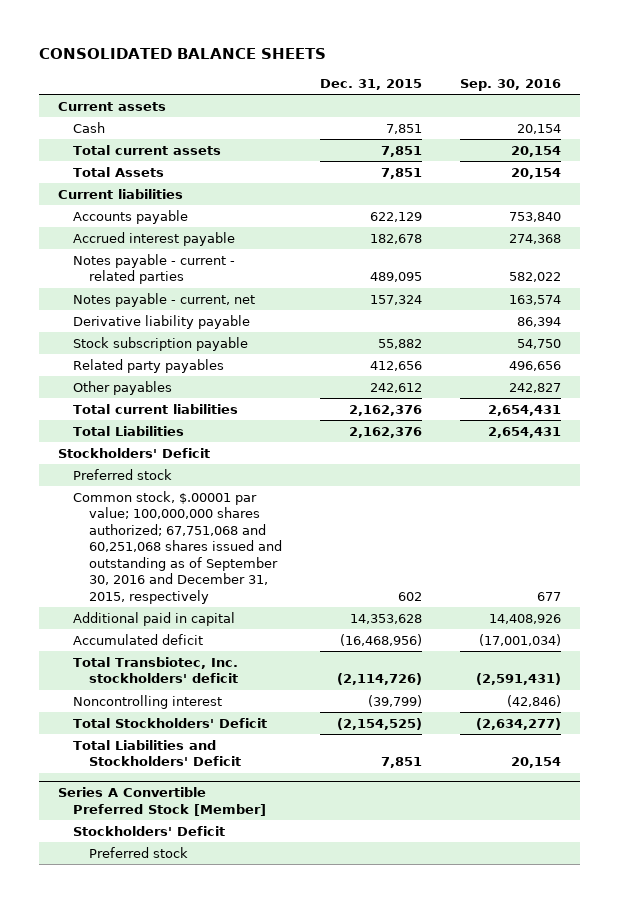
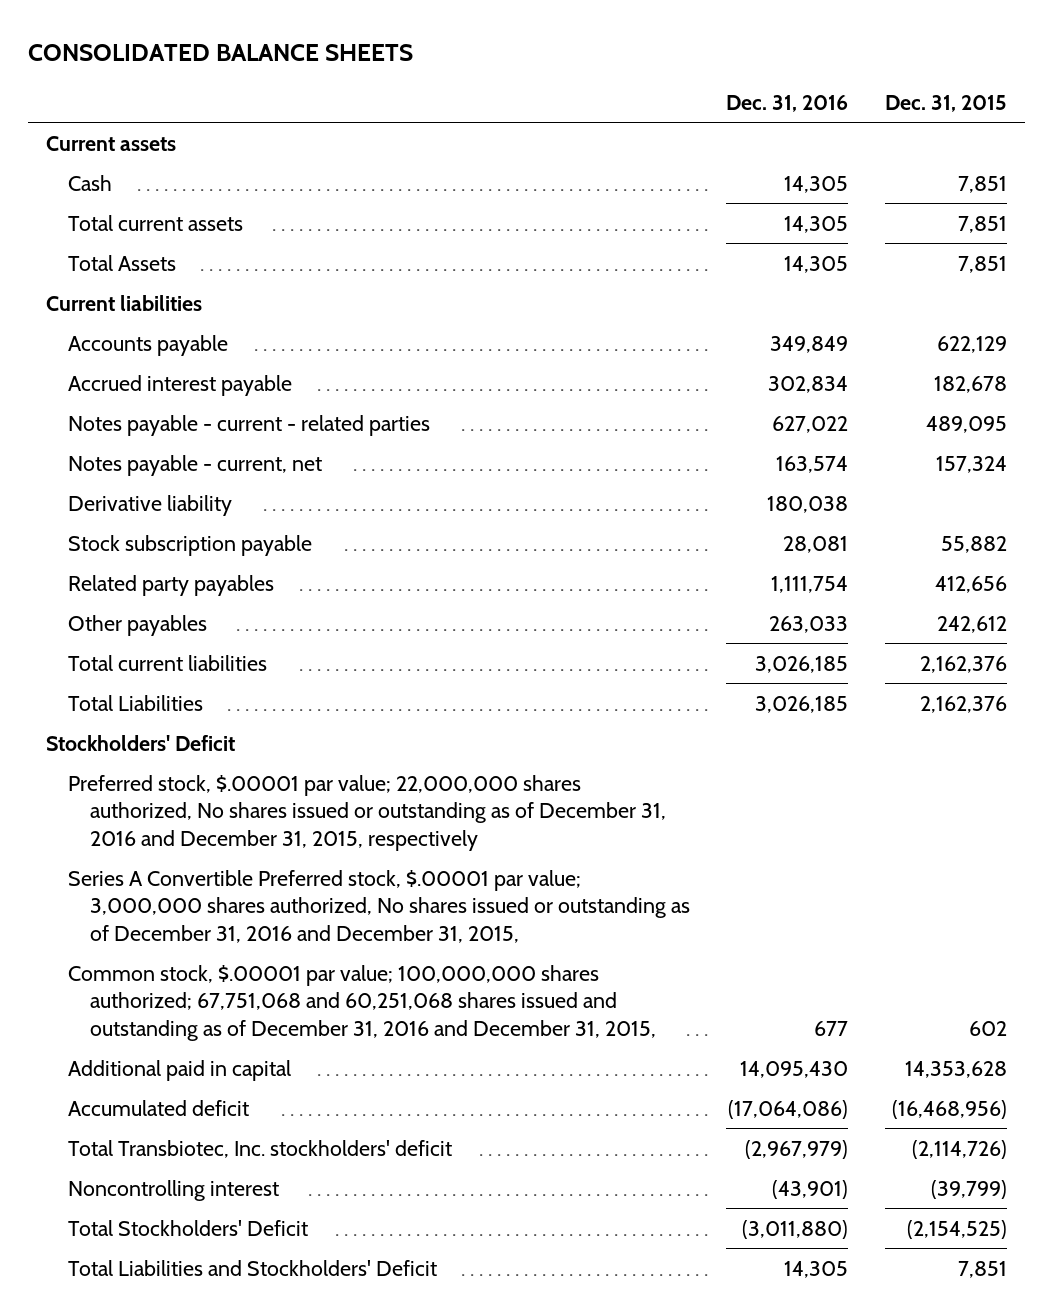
- | Dec. 31, 2015 | Sep. 30, 2016
+ | Dec. 31, 2016 | Dec. 31, 2015
- Derivative liability payable | | 86,394
+ Derivative liability | 180,038 |
- Preferred stock
- Common stock, $.00001 par value; 100,000,000 shares authorized; 67,751,068 and 60,251,068 shares issued and outstanding as of September 30, 2016 and December 31, 2015, respectively | 602 | 677
+ Preferred stock, $.00001 par value; 22,000,000 shares authorized, No shares issued or outstanding as of December 31, 2016 and December 31, 2015, respectively
+ Series A Convertible Preferred stock, $.00001 par value; 3,000,000 shares authorized, No shares issued or outstanding as of December 31, 2016 and December 31, 2015,
+ Common stock, $.00001 par value; 100,000,000 shares authorized; 67,751,068 and 60,251,068 shares issued and outstanding as of December 31, 2016 and December 31, 2015, | 677 | 602
- Series A Convertible Preferred Stock [Member]
- Stockholders' Deficit
- Preferred stock

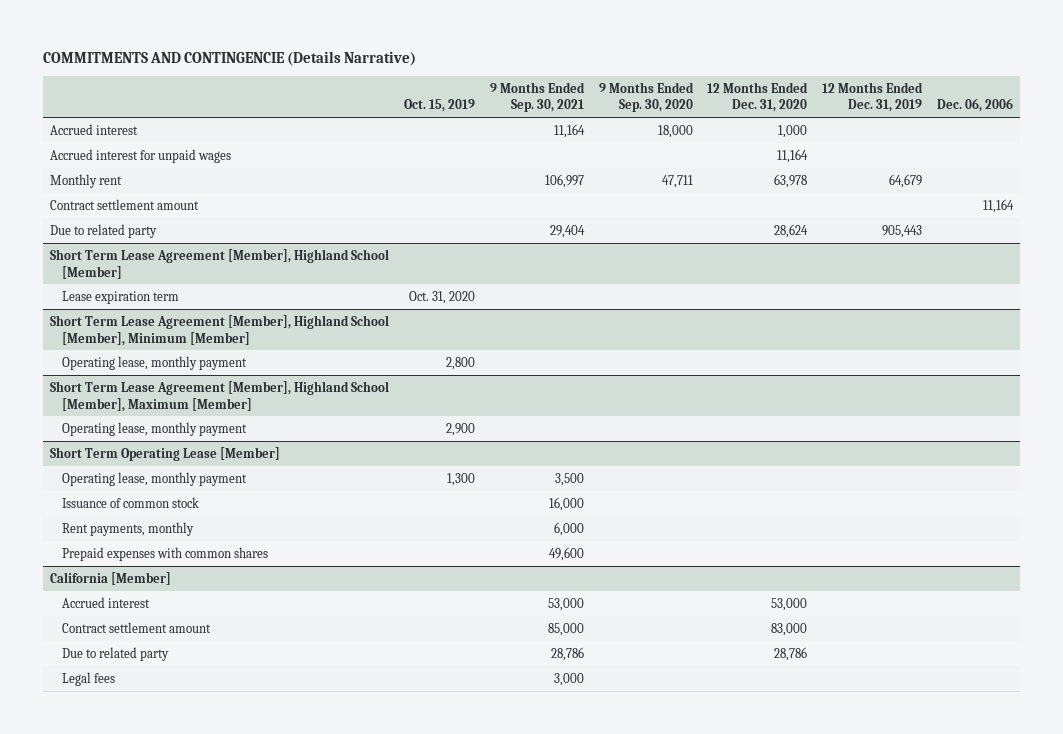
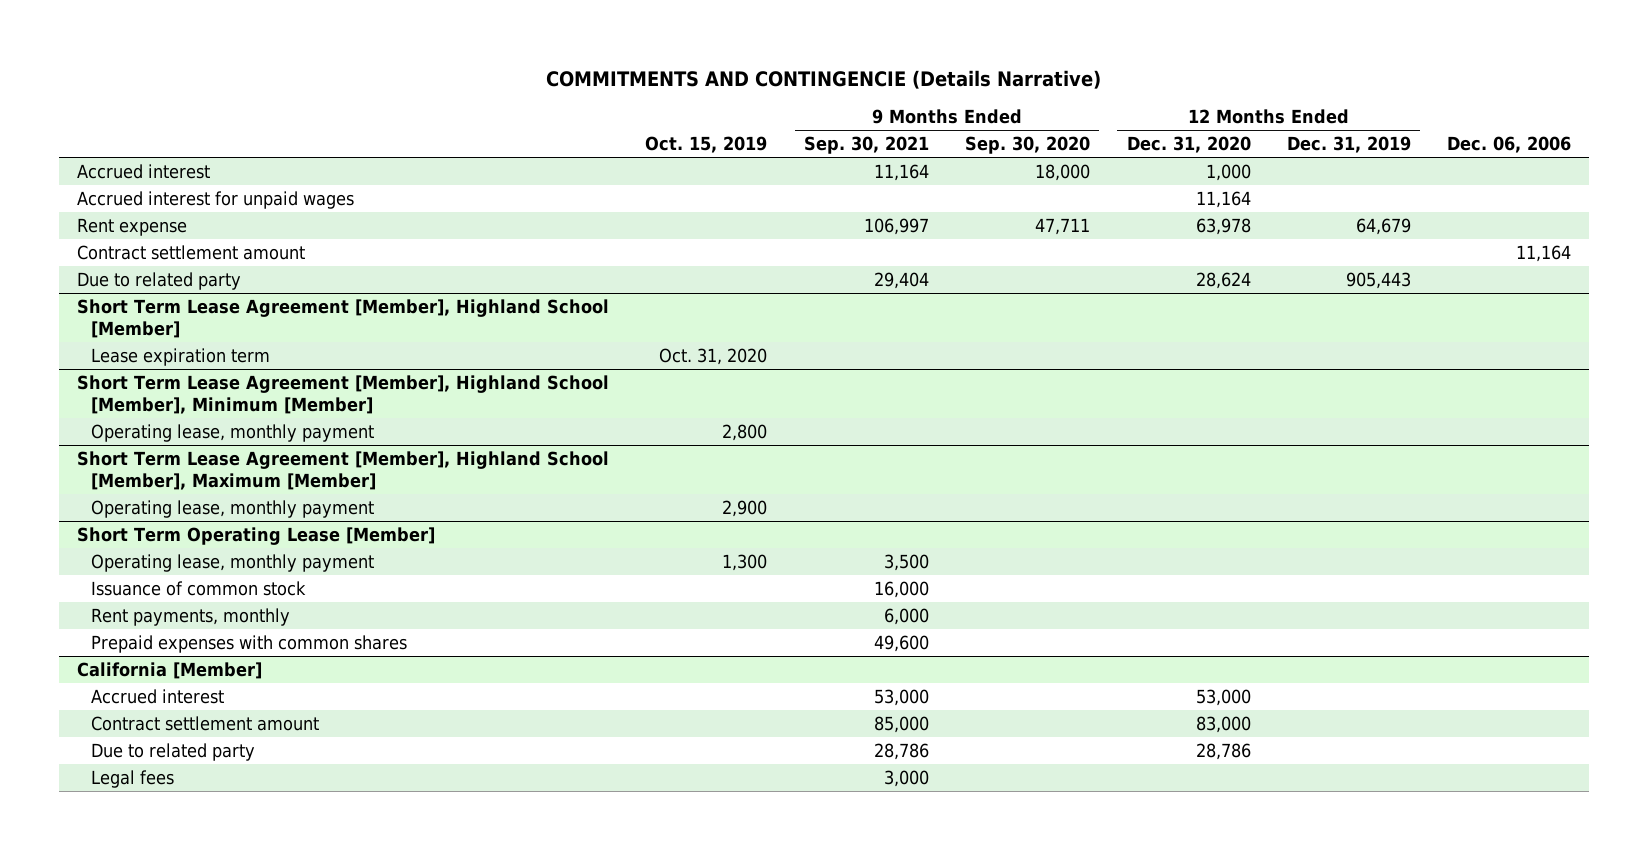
- Monthly rent | | 106,997 | 47,711 | 63,978 | 64,679 |
+ Rent expense | | 106,997 | 47,711 | 63,978 | 64,679 |

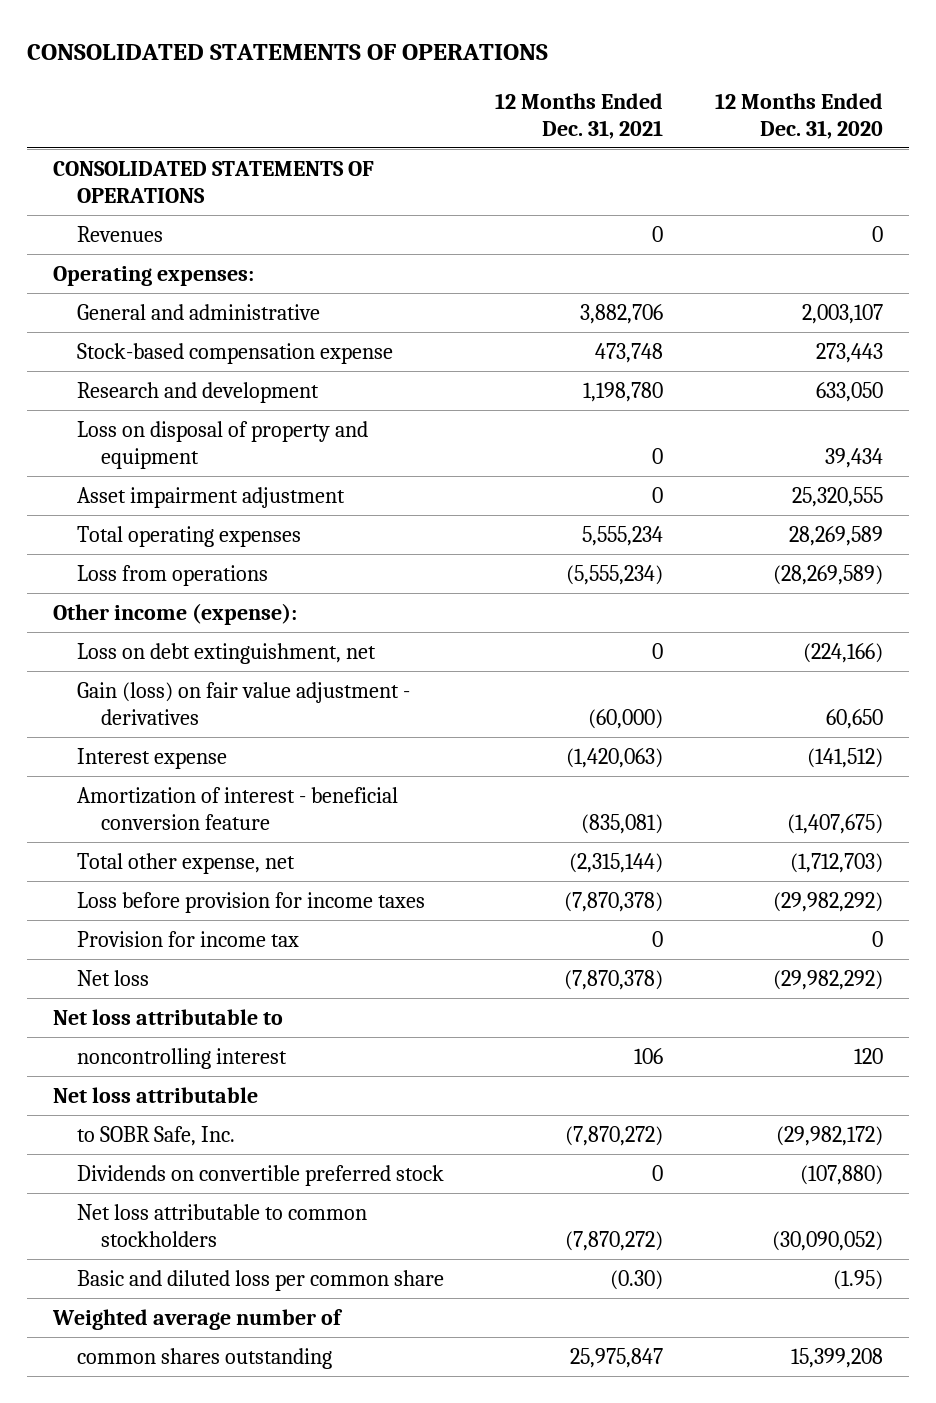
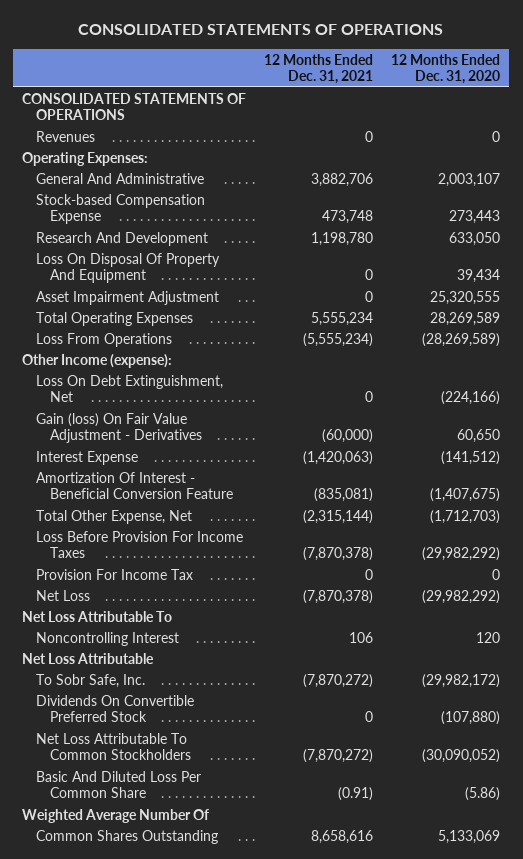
- Operating expenses:
- General and administrative | 3,882,706 | 2,003,107
- Stock-based compensation expense | 473,748 | 273,443
- Research and development | 1,198,780 | 633,050
- Loss on disposal of property and equipment | 0 | 39,434
- Asset impairment adjustment | 0 | 25,320,555
- Total operating expenses | 5,555,234 | 28,269,589
- Loss from operations | (5,555,234) | (28,269,589)
- Other income (expense):
- Loss on debt extinguishment, net | 0 | (224,166)
- Gain (loss) on fair value adjustment - derivatives | (60,000) | 60,650
- Interest expense | (1,420,063) | (141,512)
- Amortization of interest - beneficial conversion feature | (835,081) | (1,407,675)
- Total other expense, net | (2,315,144) | (1,712,703)
- Loss before provision for income taxes | (7,870,378) | (29,982,292)
- Provision for income tax | 0 | 0
- Net loss | (7,870,378) | (29,982,292)
- Net loss attributable to
- noncontrolling interest | 106 | 120
- Net loss attributable
- to SOBR Safe, Inc. | (7,870,272) | (29,982,172)
- Dividends on convertible preferred stock | 0 | (107,880)
- Net loss attributable to common stockholders | (7,870,272) | (30,090,052)
- Basic and diluted loss per common share | (0.30) | (1.95)
- Weighted average number of
- common shares outstanding | 25,975,847 | 15,399,208
+ Operating Expenses:
+ General And Administrative | 3,882,706 | 2,003,107
+ Stock-based Compensation Expense | 473,748 | 273,443
+ Research And Development | 1,198,780 | 633,050
+ Loss On Disposal Of Property And Equipment | 0 | 39,434
+ Asset Impairment Adjustment | 0 | 25,320,555
+ Total Operating Expenses | 5,555,234 | 28,269,589
+ Loss From Operations | (5,555,234) | (28,269,589)
+ Other Income (expense):
+ Loss On Debt Extinguishment, Net | 0 | (224,166)
+ Gain (loss) On Fair Value Adjustment - Derivatives | (60,000) | 60,650
+ Interest Expense | (1,420,063) | (141,512)
+ Amortization Of Interest - Beneficial Conversion Feature | (835,081) | (1,407,675)
+ Total Other Expense, Net | (2,315,144) | (1,712,703)
+ Loss Before Provision For Income Taxes | (7,870,378) | (29,982,292)
+ Provision For Income Tax | 0 | 0
+ Net Loss | (7,870,378) | (29,982,292)
+ Net Loss Attributable To
+ Noncontrolling Interest | 106 | 120
+ Net Loss Attributable
+ To Sobr Safe, Inc. | (7,870,272) | (29,982,172)
+ Dividends On Convertible Preferred Stock | 0 | (107,880)
+ Net Loss Attributable To Common Stockholders | (7,870,272) | (30,090,052)
+ Basic And Diluted Loss Per Common Share | (0.91) | (5.86)
+ Weighted Average Number Of
+ Common Shares Outstanding | 8,658,616 | 5,133,069

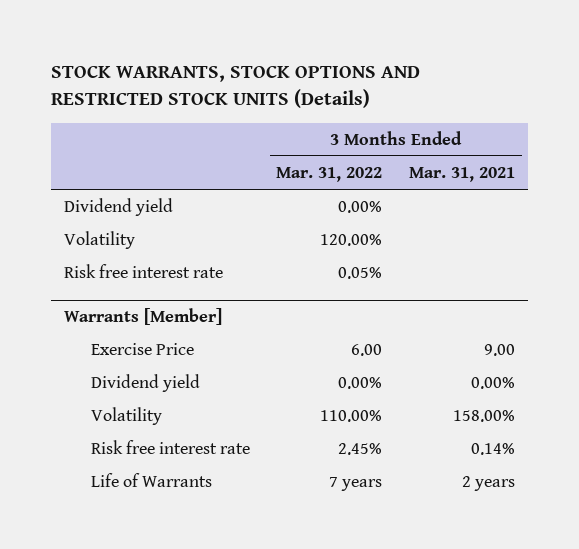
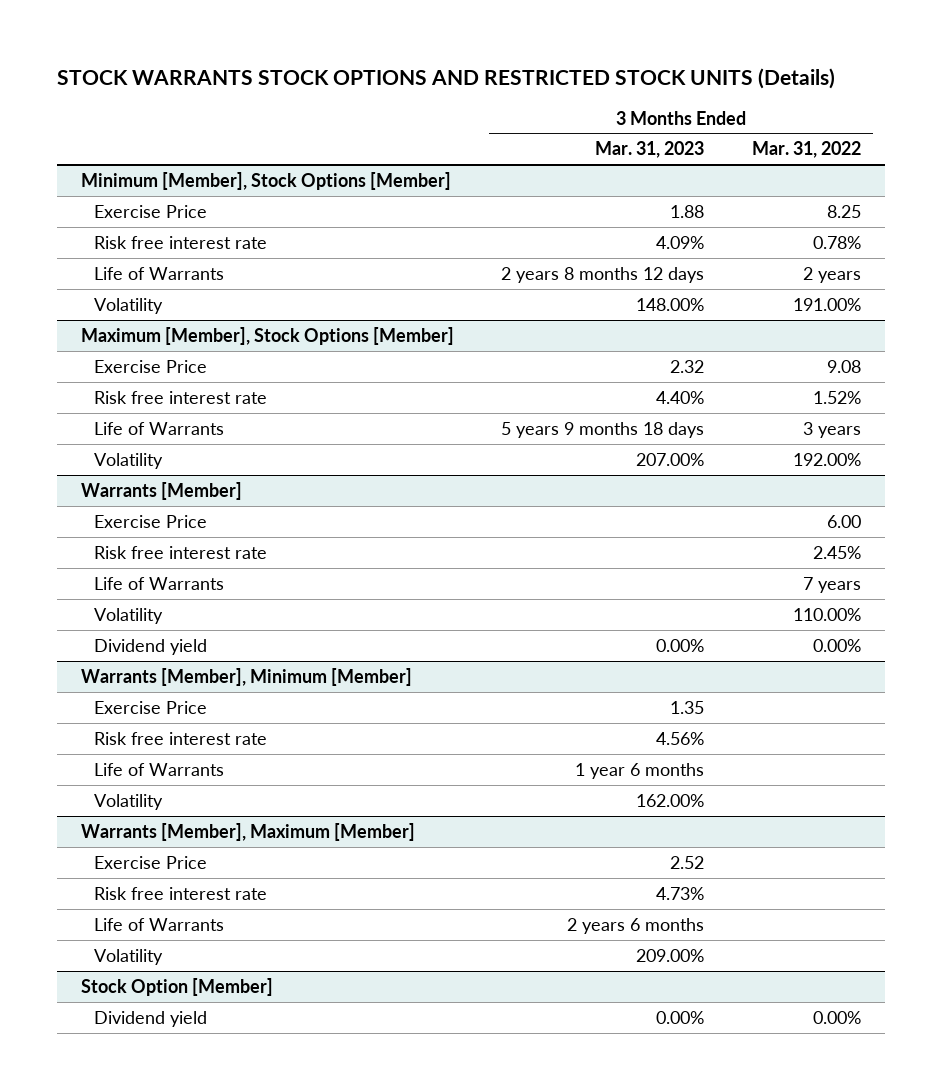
- STOCK WARRANTS, STOCK OPTIONS AND RESTRICTED STOCK UNITS (Details)
+ STOCK WARRANTS STOCK OPTIONS AND RESTRICTED STOCK UNITS (Details)
- | 3 Months Ended Mar. 31, 2022 | 3 Months Ended Mar. 31, 2021
+ | 3 Months Ended Mar. 31, 2023 | 3 Months Ended Mar. 31, 2022
- Dividend yield | 0.00% |
- Volatility | 120.00% |
- Risk free interest rate | 0.05% |
+ Minimum [Member], Stock Options [Member]
+ Exercise Price | 1.88 | 8.25
+ Risk free interest rate | 4.09% | 0.78%
+ Life of Warrants | 2 years 8 months 12 days | 2 years
+ Volatility | 148.00% | 191.00%
+ Maximum [Member], Stock Options [Member]
+ Exercise Price | 2.32 | 9.08
+ Risk free interest rate | 4.40% | 1.52%
+ Life of Warrants | 5 years 9 months 18 days | 3 years
+ Volatility | 207.00% | 192.00%
@ Warrants [Member]
moved down: Volatility | | 110.00%
moved down: Dividend yield | 0.00% | 0.00%
+ Warrants [Member], Minimum [Member]
+ Exercise Price | 1.35 |
+ Risk free interest rate | 4.56% |
+ Life of Warrants | 1 year 6 months |
+ Volatility | 162.00% |
+ Warrants [Member], Maximum [Member]
+ Exercise Price | 2.52 |
+ Risk free interest rate | 4.73% |
+ Life of Warrants | 2 years 6 months |
+ Volatility | 209.00% |
+ Stock Option [Member]
+ Dividend yield | 0.00% | 0.00%

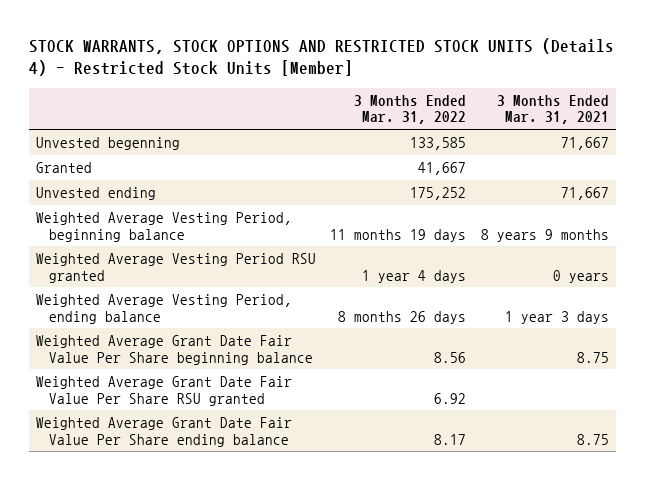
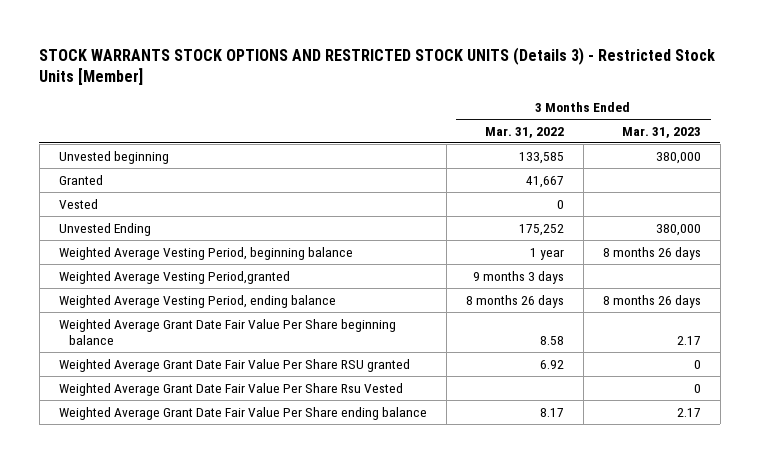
- STOCK WARRANTS, STOCK OPTIONS AND RESTRICTED STOCK UNITS (Details 4) - Restricted Stock Units [Member]
+ STOCK WARRANTS STOCK OPTIONS AND RESTRICTED STOCK UNITS (Details 3) - Restricted Stock Units [Member]
- | 3 Months Ended Mar. 31, 2022 | 3 Months Ended Mar. 31, 2021
+ | 3 Months Ended Mar. 31, 2022 | 3 Months Ended Mar. 31, 2023
- Unvested begenning | 133,585 | 71,667
+ Unvested beginning | 133,585 | 380,000
- Unvested ending | 175,252 | 71,667
- Weighted Average Vesting Period, beginning balance | 11 months 19 days | 8 years 9 months
- Weighted Average Vesting Period RSU granted | 1 year 4 days | 0 years
+ Vested | 0 |
+ Unvested Ending | 175,252 | 380,000
+ Weighted Average Vesting Period, beginning balance | 1 year | 8 months 26 days
+ Weighted Average Vesting Period,granted | 9 months 3 days |
- Weighted Average Grant Date Fair Value Per Share beginning balance | 8.56 | 8.75
+ Weighted Average Grant Date Fair Value Per Share beginning balance | 8.58 | 2.17
+ Weighted Average Grant Date Fair Value Per Share Rsu Vested | | 0

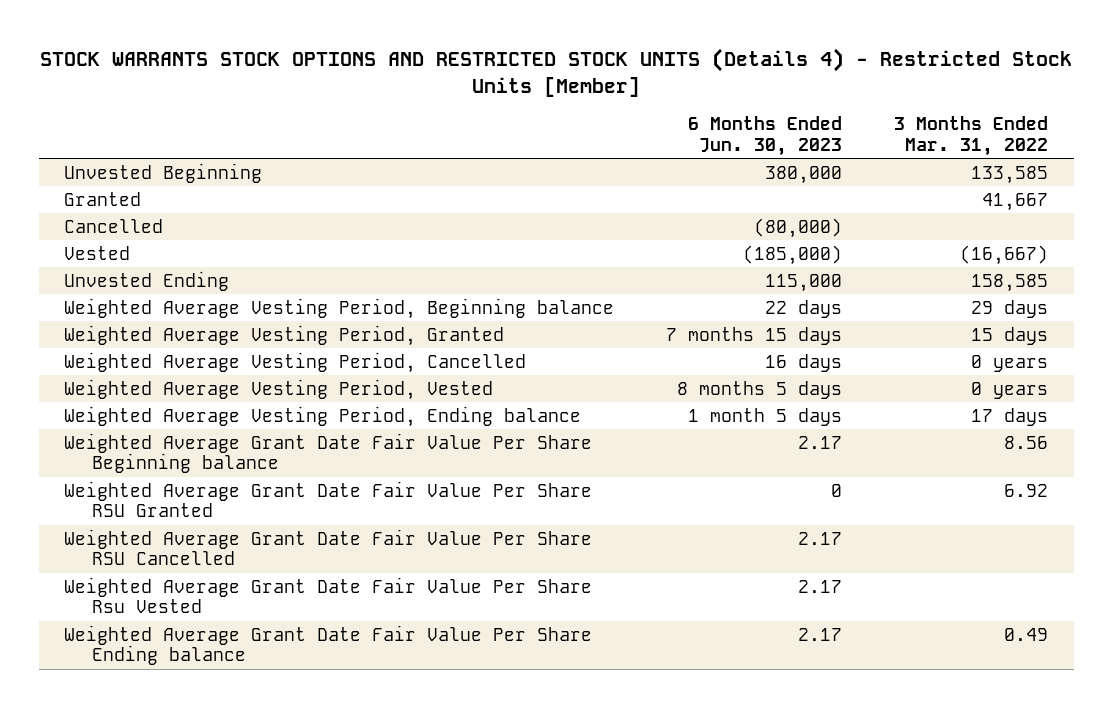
- STOCK WARRANTS STOCK OPTIONS AND RESTRICTED STOCK UNITS (Details 3) - Restricted Stock Units [Member]
+ STOCK WARRANTS STOCK OPTIONS AND RESTRICTED STOCK UNITS (Details 4) - Restricted Stock Units [Member]
- | 3 Months Ended Mar. 31, 2022 | 3 Months Ended Mar. 31, 2023
+ | 6 Months Ended Jun. 30, 2023 | 3 Months Ended Mar. 31, 2022
- Unvested beginning | 133,585 | 380,000
+ Unvested Beginning | 380,000 | 133,585
- Vested | 0 |
- Unvested Ending | 175,252 | 380,000
- Weighted Average Vesting Period, beginning balance | 1 year | 8 months 26 days
- Weighted Average Vesting Period,granted | 9 months 3 days |
- Weighted Average Vesting Period, ending balance | 8 months 26 days | 8 months 26 days
- Weighted Average Grant Date Fair Value Per Share beginning balance | 8.58 | 2.17
- Weighted Average Grant Date Fair Value Per Share RSU granted | 6.92 | 0
+ Cancelled | (80,000) |
+ Vested | (185,000) | (16,667)
+ Unvested Ending | 115,000 | 158,585
+ Weighted Average Vesting Period, Beginning balance | 22 days | 29 days
+ Weighted Average Vesting Period, Granted | 7 months 15 days | 15 days
+ Weighted Average Vesting Period, Cancelled | 16 days | 0 years
+ Weighted Average Vesting Period, Vested | 8 months 5 days | 0 years
+ Weighted Average Vesting Period, Ending balance | 1 month 5 days | 17 days
+ Weighted Average Grant Date Fair Value Per Share Beginning balance | 2.17 | 8.56
+ Weighted Average Grant Date Fair Value Per Share RSU Granted | 0 | 6.92
+ Weighted Average Grant Date Fair Value Per Share RSU Cancelled | 2.17 |
- Weighted Average Grant Date Fair Value Per Share ending balance | 8.17 | 2.17
+ Weighted Average Grant Date Fair Value Per Share Ending balance | 2.17 | 0.49

